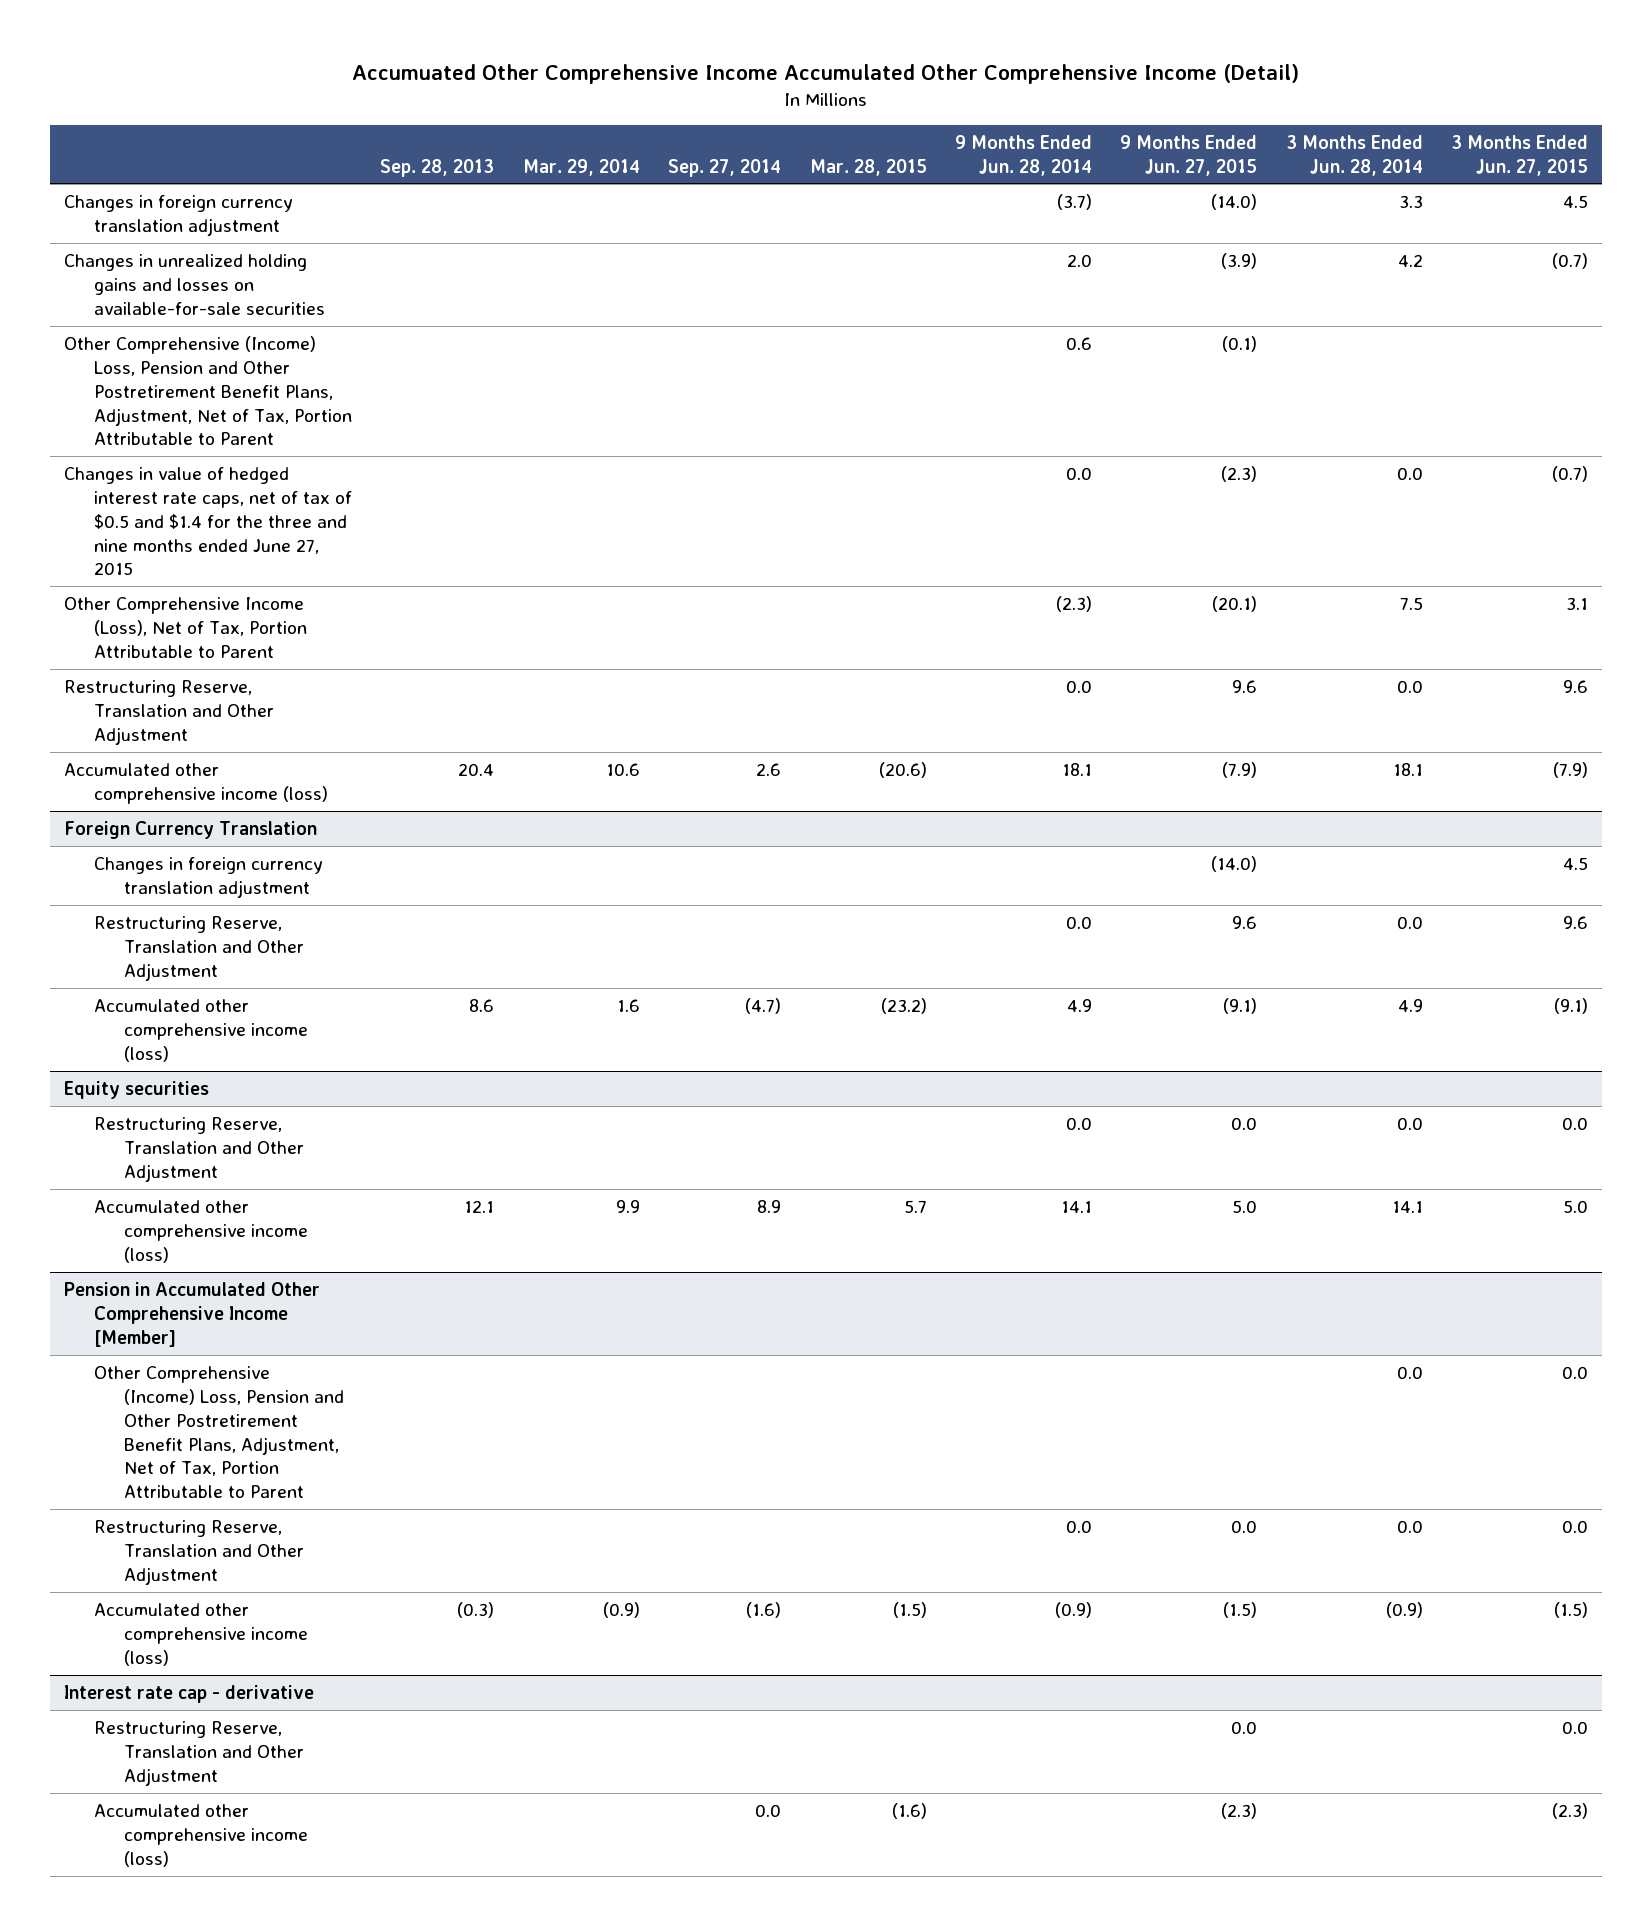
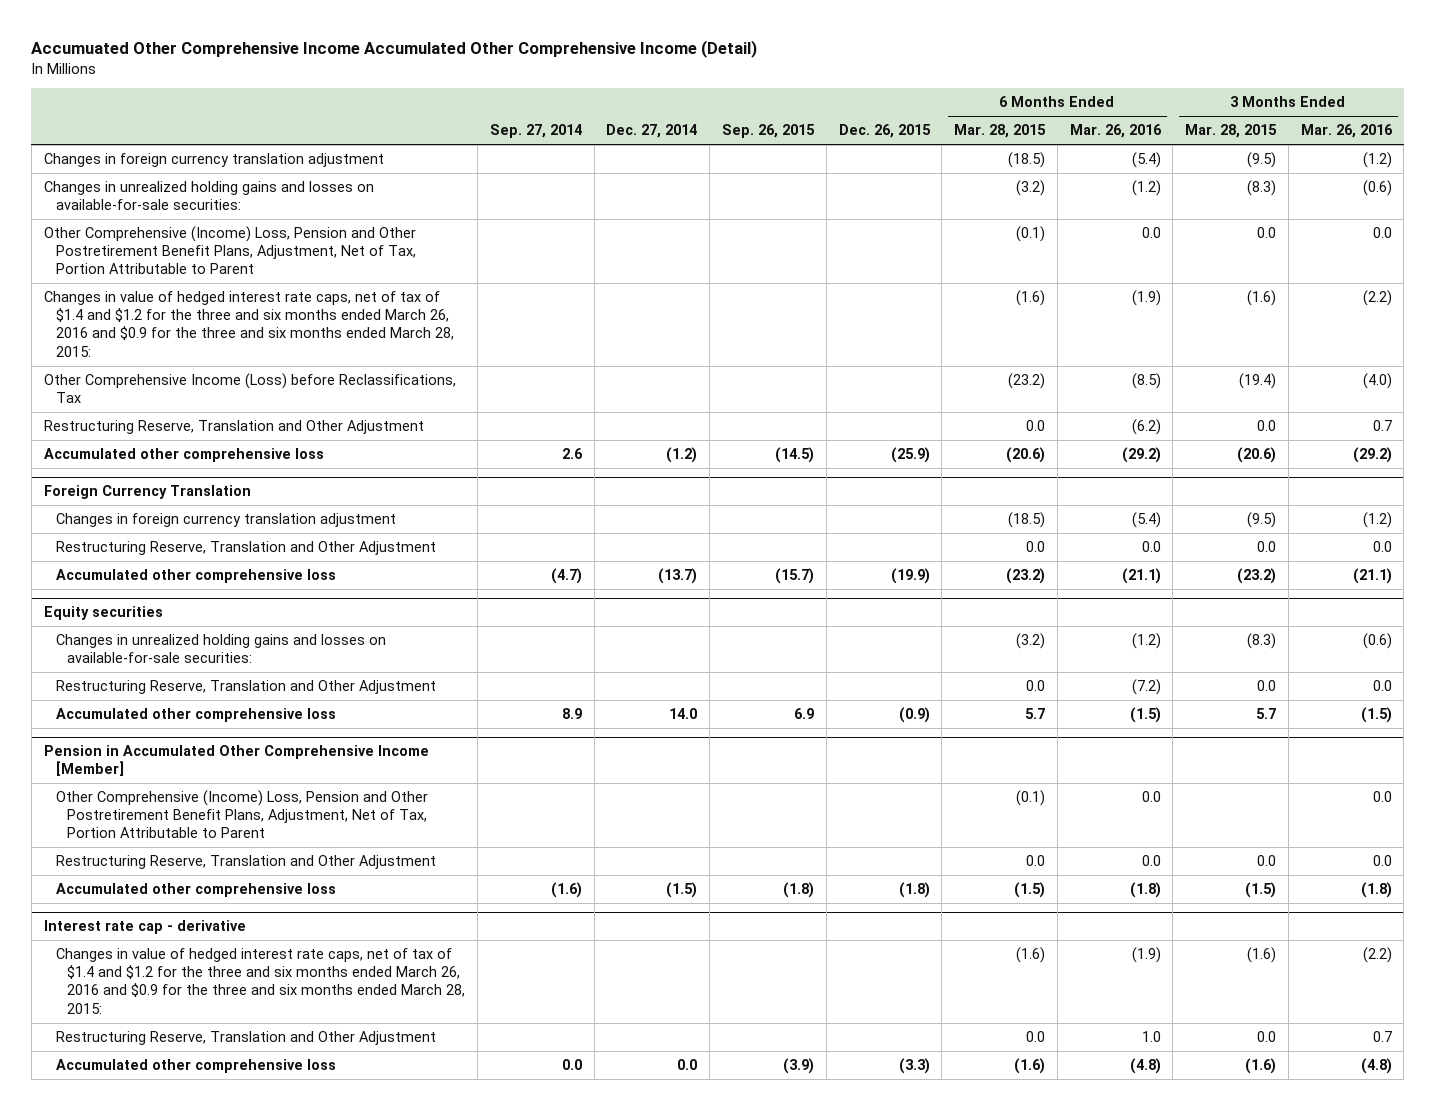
- | Sep. 28, 2013 | Mar. 29, 2014 | Sep. 27, 2014 | Mar. 28, 2015 | 9 Months Ended Jun. 28, 2014 | 9 Months Ended Jun. 27, 2015 | 3 Months Ended Jun. 28, 2014 | 3 Months Ended Jun. 27, 2015
+ | Sep. 27, 2014 | Dec. 27, 2014 | Sep. 26, 2015 | Dec. 26, 2015 | 6 Months Ended Mar. 28, 2015 | 6 Months Ended Mar. 26, 2016 | 3 Months Ended Mar. 28, 2015 | 3 Months Ended Mar. 26, 2016
- Changes in unrealized holding gains and losses on available-for-sale securities | | | | | 2.0 | (3.9) | 4.2 | (0.7)
+ Changes in unrealized holding gains and losses on available-for-sale securities: | | | | | (3.2) | (1.2) | (8.3) | (0.6)
- Changes in value of hedged interest rate caps, net of tax of $0.5 and $1.4 for the three and nine months ended June 27, 2015 | | | | | 0.0 | (2.3) | 0.0 | (0.7)
- Other Comprehensive Income (Loss), Net of Tax, Portion Attributable to Parent | | | | | (2.3) | (20.1) | 7.5 | 3.1
+ Changes in value of hedged interest rate caps, net of tax of $1.4 and $1.2 for the three and six months ended March 26, 2016 and $0.9 for the three and six months ended March 28, 2015: | | | | | (1.6) | (1.9) | (1.6) | (2.2)
+ Other Comprehensive Income (Loss) before Reclassifications, Tax | | | | | (23.2) | (8.5) | (19.4) | (4.0)
- Accumulated other comprehensive income (loss) | 20.4 | 10.6 | 2.6 | (20.6) | 18.1 | (7.9) | 18.1 | (7.9)
+ Accumulated other comprehensive loss | 2.6 | (1.2) | (14.5) | (25.9) | (20.6) | (29.2) | (20.6) | (29.2)
@ Foreign Currency Translation
- Accumulated other comprehensive income (loss) | 8.6 | 1.6 | (4.7) | (23.2) | 4.9 | (9.1) | 4.9 | (9.1)
+ Accumulated other comprehensive loss | (4.7) | (13.7) | (15.7) | (19.9) | (23.2) | (21.1) | (23.2) | (21.1)
@ Equity securities
+ Changes in unrealized holding gains and losses on available-for-sale securities: | | | | | (3.2) | (1.2) | (8.3) | (0.6)
- Accumulated other comprehensive income (loss) | 12.1 | 9.9 | 8.9 | 5.7 | 14.1 | 5.0 | 14.1 | 5.0
+ Accumulated other comprehensive loss | 8.9 | 14.0 | 6.9 | (0.9) | 5.7 | (1.5) | 5.7 | (1.5)
@ Pension in Accumulated Other Comprehensive Income [Member]
- Accumulated other comprehensive income (loss) | (0.3) | (0.9) | (1.6) | (1.5) | (0.9) | (1.5) | (0.9) | (1.5)
+ Accumulated other comprehensive loss | (1.6) | (1.5) | (1.8) | (1.8) | (1.5) | (1.8) | (1.5) | (1.8)
@ Interest rate cap - derivative
+ Changes in value of hedged interest rate caps, net of tax of $1.4 and $1.2 for the three and six months ended March 26, 2016 and $0.9 for the three and six months ended March 28, 2015: | | | | | (1.6) | (1.9) | (1.6) | (2.2)
- Accumulated other comprehensive income (loss) | | | 0.0 | (1.6) | | (2.3) | | (2.3)
+ Accumulated other comprehensive loss | 0.0 | 0.0 | (3.9) | (3.3) | (1.6) | (4.8) | (1.6) | (4.8)

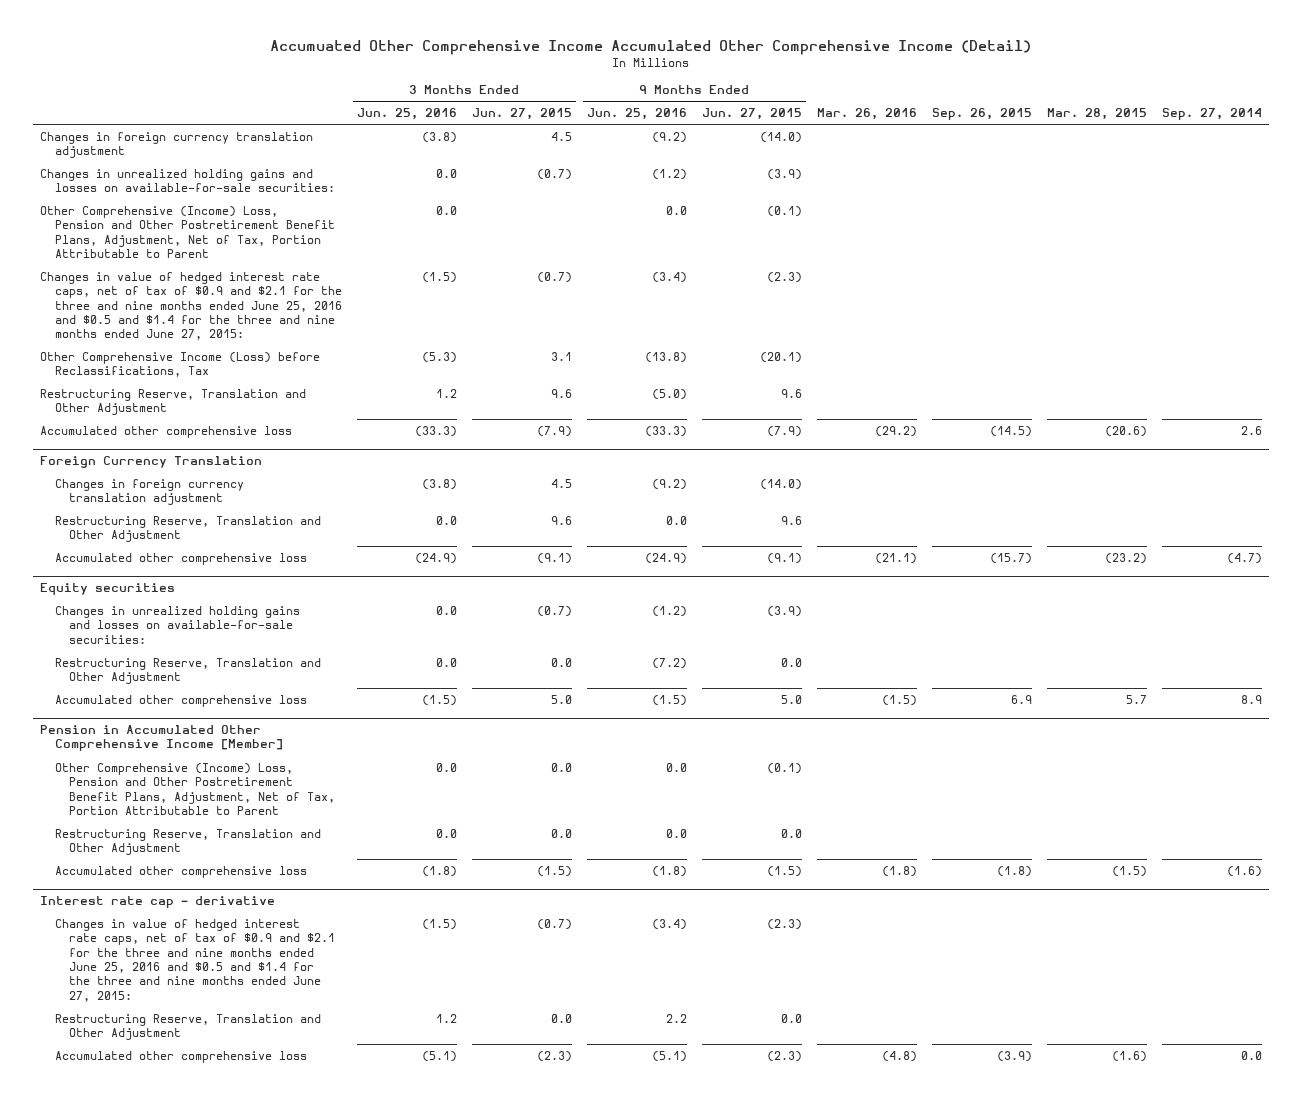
- | Sep. 27, 2014 | Dec. 27, 2014 | Sep. 26, 2015 | Dec. 26, 2015 | 6 Months Ended Mar. 28, 2015 | 6 Months Ended Mar. 26, 2016 | 3 Months Ended Mar. 28, 2015 | 3 Months Ended Mar. 26, 2016
+ | 3 Months Ended Jun. 25, 2016 | 3 Months Ended Jun. 27, 2015 | 9 Months Ended Jun. 25, 2016 | 9 Months Ended Jun. 27, 2015 | Mar. 26, 2016 | Sep. 26, 2015 | Mar. 28, 2015 | Sep. 27, 2014
- Changes in value of hedged interest rate caps, net of tax of $1.4 and $1.2 for the three and six months ended March 26, 2016 and $0.9 for the three and six months ended March 28, 2015: | | | | | (1.6) | (1.9) | (1.6) | (2.2)
+ Changes in value of hedged interest rate caps, net of tax of $0.9 and $2.1 for the three and nine months ended June 25, 2016 and $0.5 and $1.4 for the three and nine months ended June 27, 2015: | (1.5) | (0.7) | (3.4) | (2.3) | | | |
@ Interest rate cap - derivative
- Changes in value of hedged interest rate caps, net of tax of $1.4 and $1.2 for the three and six months ended March 26, 2016 and $0.9 for the three and six months ended March 28, 2015: | | | | | (1.6) | (1.9) | (1.6) | (2.2)
+ Changes in value of hedged interest rate caps, net of tax of $0.9 and $2.1 for the three and nine months ended June 25, 2016 and $0.5 and $1.4 for the three and nine months ended June 27, 2015: | (1.5) | (0.7) | (3.4) | (2.3) | | | |

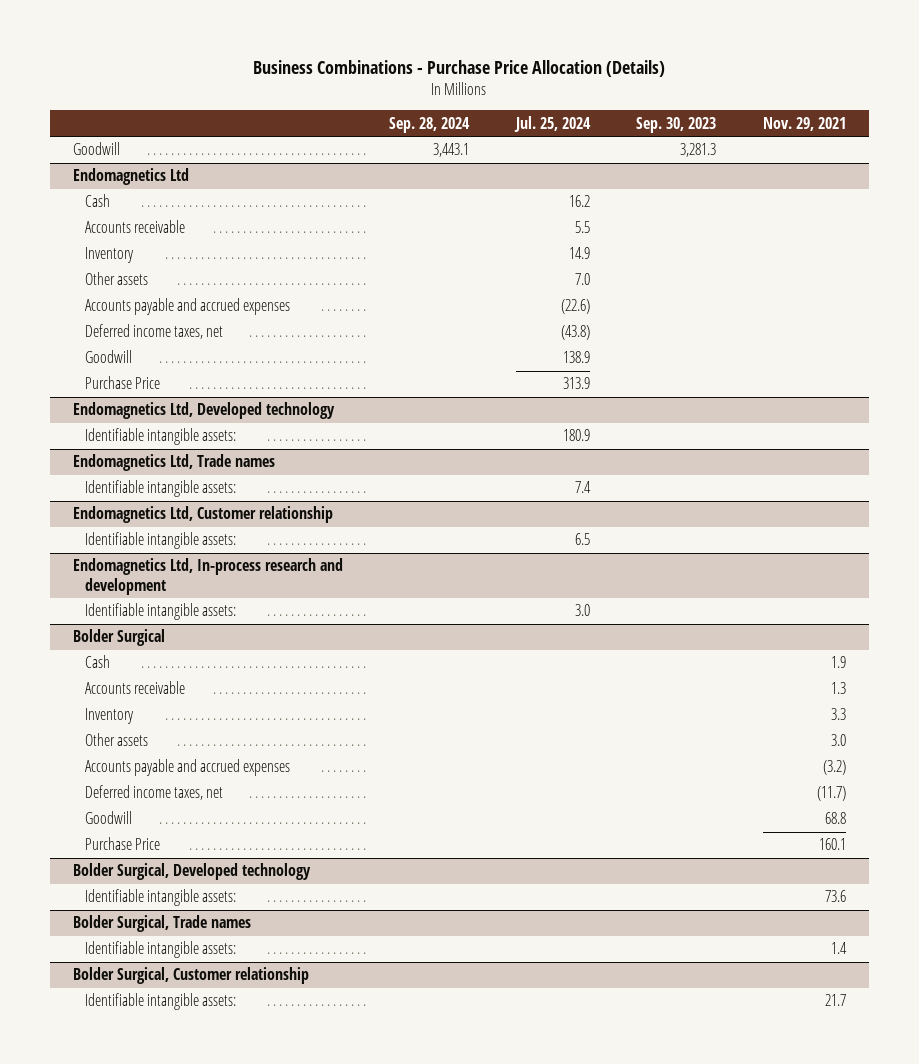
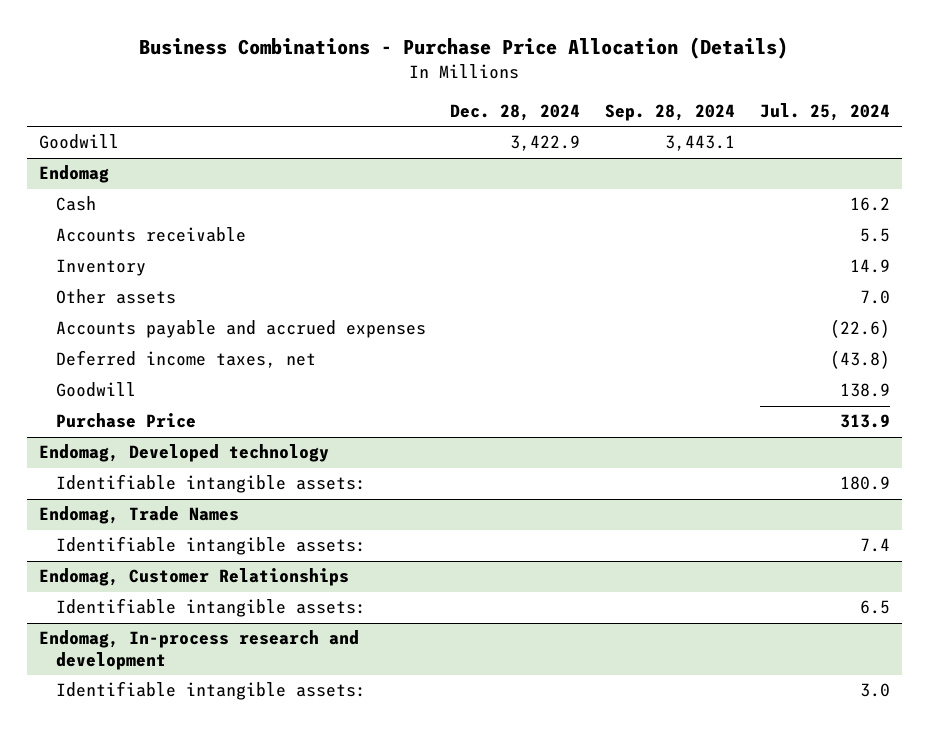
- | Sep. 28, 2024 | Jul. 25, 2024 | Sep. 30, 2023 | Nov. 29, 2021
+ | Dec. 28, 2024 | Sep. 28, 2024 | Jul. 25, 2024
- Endomagnetics Ltd
+ Endomag
- Endomagnetics Ltd, Developed technology
+ Endomag, Developed technology
- Endomagnetics Ltd, Trade names
+ Endomag, Trade Names
- Endomagnetics Ltd, Customer relationship
+ Endomag, Customer Relationships
- Endomagnetics Ltd, In-process research and development
+ Endomag, In-process research and development
- Bolder Surgical
- Cash | | | | 1.9
- Accounts receivable | | | | 1.3
- Inventory | | | | 3.3
- Other assets | | | | 3.0
- Accounts payable and accrued expenses | | | | (3.2)
- Deferred income taxes, net | | | | (11.7)
- Goodwill | | | | 68.8
- Purchase Price | | | | 160.1
- Bolder Surgical, Developed technology
- Identifiable intangible assets: | | | | 73.6
- Bolder Surgical, Trade names
- Identifiable intangible assets: | | | | 1.4
- Bolder Surgical, Customer relationship
- Identifiable intangible assets: | | | | 21.7

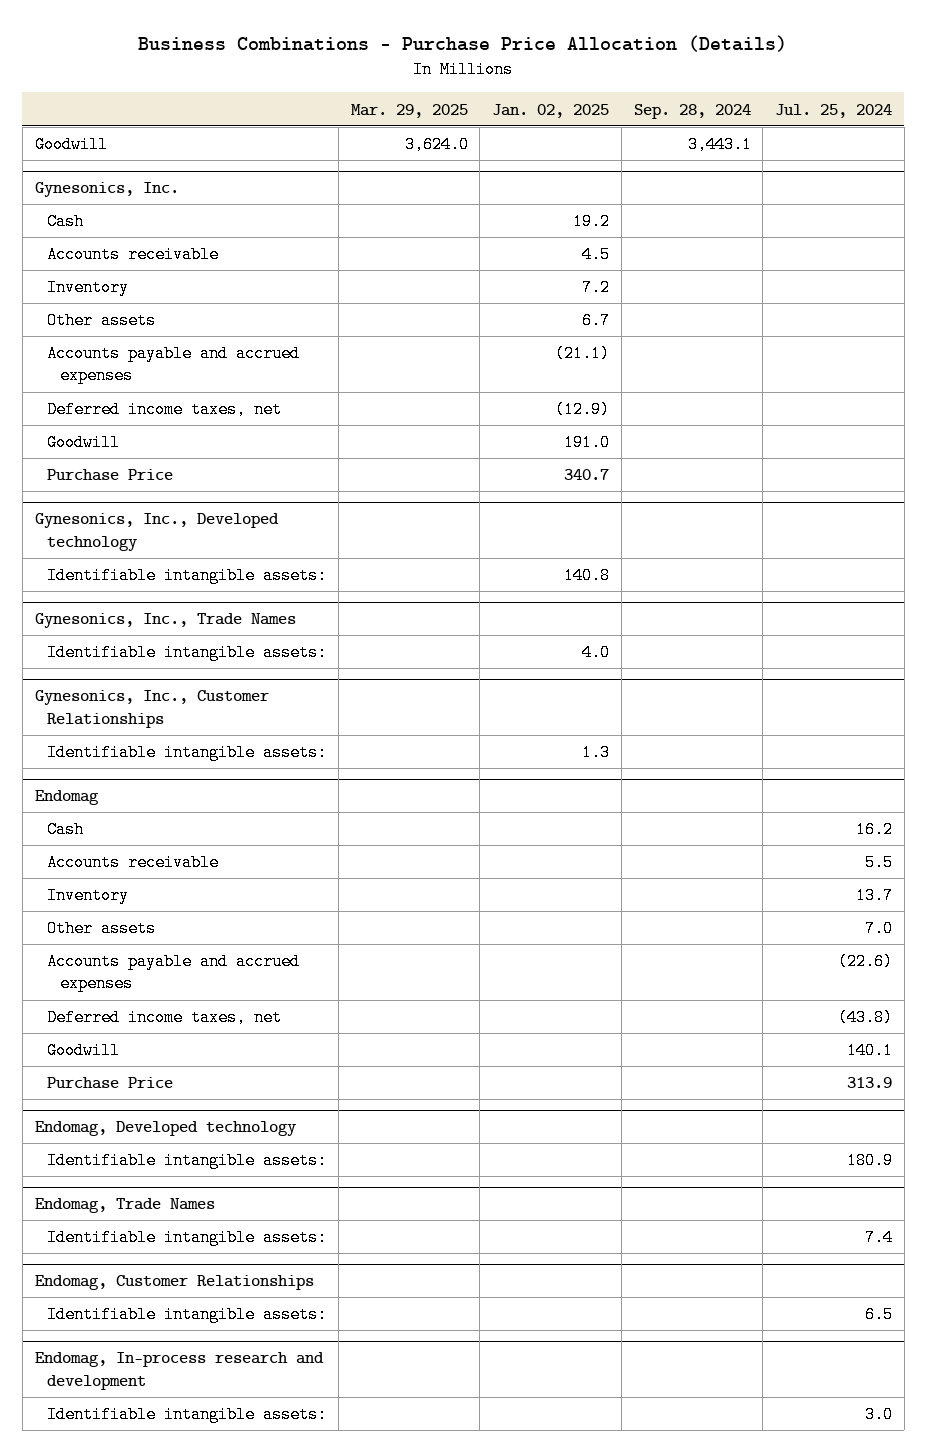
- | Dec. 28, 2024 | Sep. 28, 2024 | Jul. 25, 2024
+ | Mar. 29, 2025 | Jan. 02, 2025 | Sep. 28, 2024 | Jul. 25, 2024
+ Gynesonics, Inc.
+ Cash | | 19.2 | |
+ Accounts receivable | | 4.5 | |
+ Inventory | | 7.2 | |
+ Other assets | | 6.7 | |
+ Accounts payable and accrued expenses | | (21.1) | |
+ Deferred income taxes, net | | (12.9) | |
+ Goodwill | | 191.0 | |
+ Purchase Price | | 340.7 | |
+ Gynesonics, Inc., Developed technology
+ Identifiable intangible assets: | | 140.8 | |
+ Gynesonics, Inc., Trade Names
+ Identifiable intangible assets: | | 4.0 | |
+ Gynesonics, Inc., Customer Relationships
+ Identifiable intangible assets: | | 1.3 | |
@ Endomag
- Inventory | | | 14.9
+ Inventory | | | | 13.7
- Goodwill | | | 138.9
+ Goodwill | | | | 140.1

